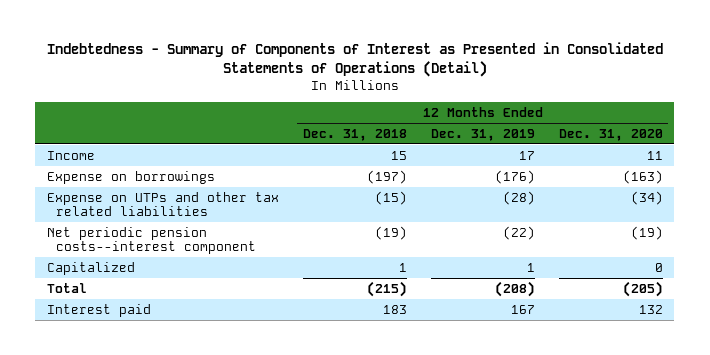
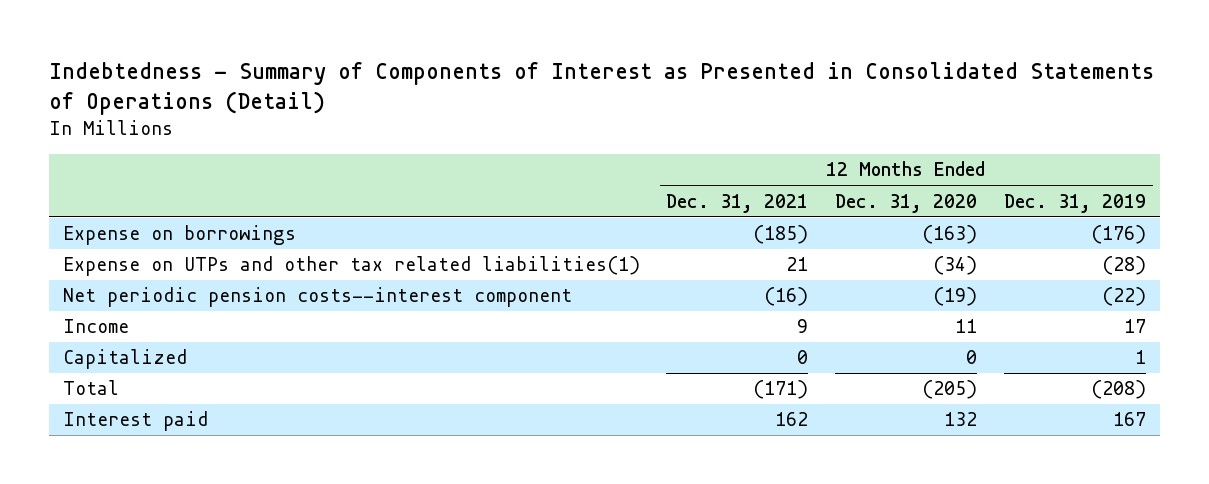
- | 12 Months Ended Dec. 31, 2018 | 12 Months Ended Dec. 31, 2019 | 12 Months Ended Dec. 31, 2020
+ | 12 Months Ended Dec. 31, 2021 | 12 Months Ended Dec. 31, 2020 | 12 Months Ended Dec. 31, 2019
- Expense on UTPs and other tax related liabilities | (15) | (28) | (34)
+ Expense on UTPs and other tax related liabilities(1) | 21 | (34) | (28)
moved down: Income | 9 | 11 | 17

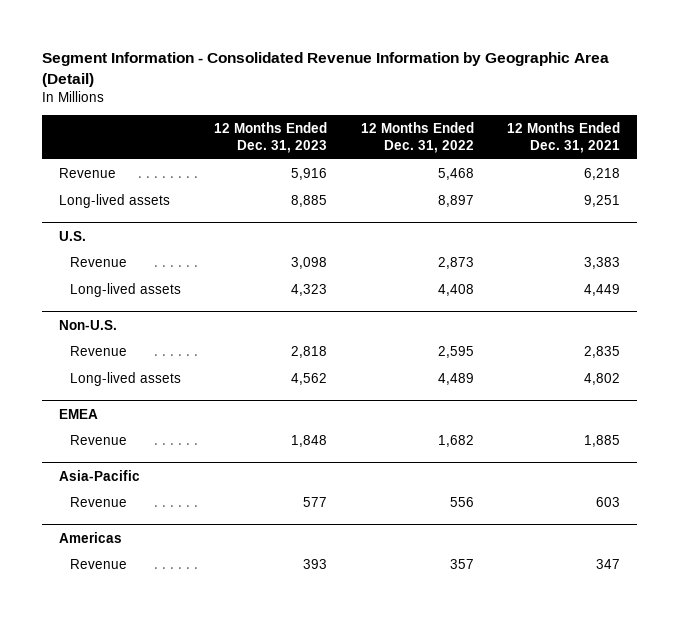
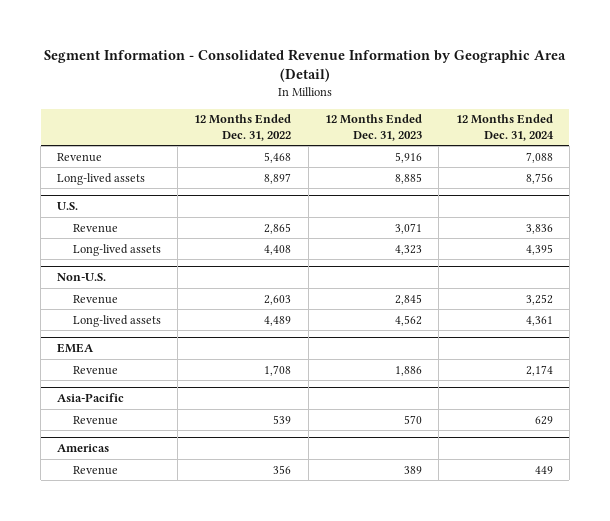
- | 12 Months Ended Dec. 31, 2023 | 12 Months Ended Dec. 31, 2022 | 12 Months Ended Dec. 31, 2021
+ | 12 Months Ended Dec. 31, 2022 | 12 Months Ended Dec. 31, 2023 | 12 Months Ended Dec. 31, 2024
@ U.S.
- Revenue | 3,098 | 2,873 | 3,383
+ Revenue | 2,865 | 3,071 | 3,836
@ Non-U.S.
- Revenue | 2,818 | 2,595 | 2,835
+ Revenue | 2,603 | 2,845 | 3,252
@ EMEA
- Revenue | 1,848 | 1,682 | 1,885
+ Revenue | 1,708 | 1,886 | 2,174
@ Asia-Pacific
- Revenue | 577 | 556 | 603
+ Revenue | 539 | 570 | 629
@ Americas
- Revenue | 393 | 357 | 347
+ Revenue | 356 | 389 | 449

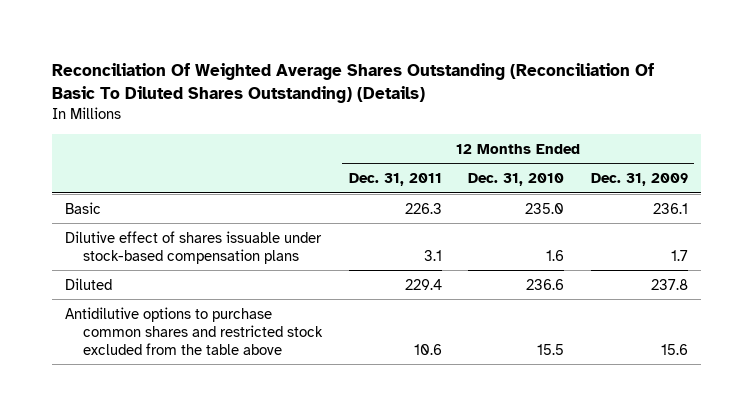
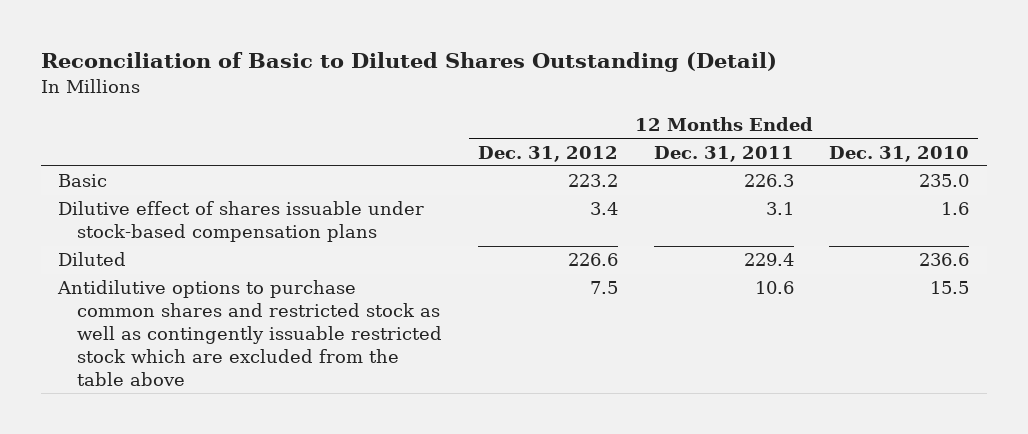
- Reconciliation Of Weighted Average Shares Outstanding (Reconciliation Of Basic To Diluted Shares Outstanding) (Details)
+ Reconciliation of Basic to Diluted Shares Outstanding (Detail)
- | 12 Months Ended Dec. 31, 2011 | 12 Months Ended Dec. 31, 2010 | 12 Months Ended Dec. 31, 2009
+ | 12 Months Ended Dec. 31, 2012 | 12 Months Ended Dec. 31, 2011 | 12 Months Ended Dec. 31, 2010
- Antidilutive options to purchase common shares and restricted stock excluded from the table above | 10.6 | 15.5 | 15.6
+ Antidilutive options to purchase common shares and restricted stock as well as contingently issuable restricted stock which are excluded from the table above | 7.5 | 10.6 | 15.5

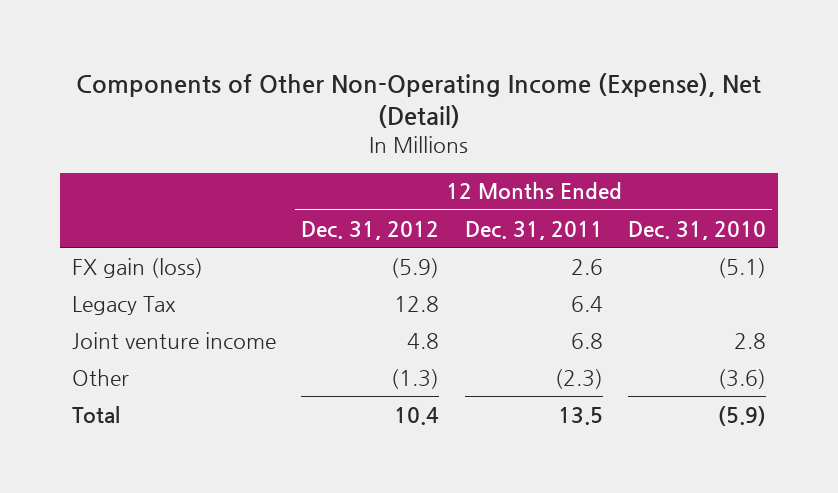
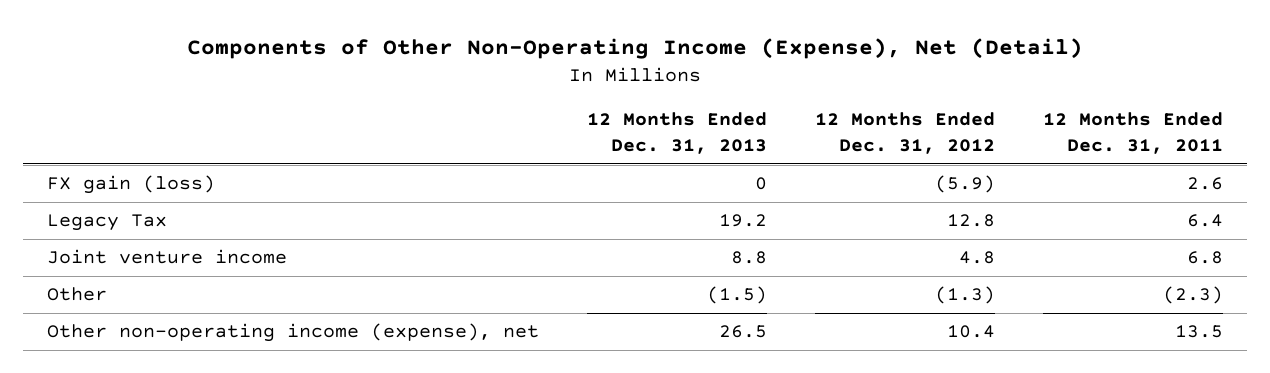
- | 12 Months Ended Dec. 31, 2012 | 12 Months Ended Dec. 31, 2011 | 12 Months Ended Dec. 31, 2010
+ | 12 Months Ended Dec. 31, 2013 | 12 Months Ended Dec. 31, 2012 | 12 Months Ended Dec. 31, 2011
- Total | 10.4 | 13.5 | (5.9)
+ Other non-operating income (expense), net | 26.5 | 10.4 | 13.5

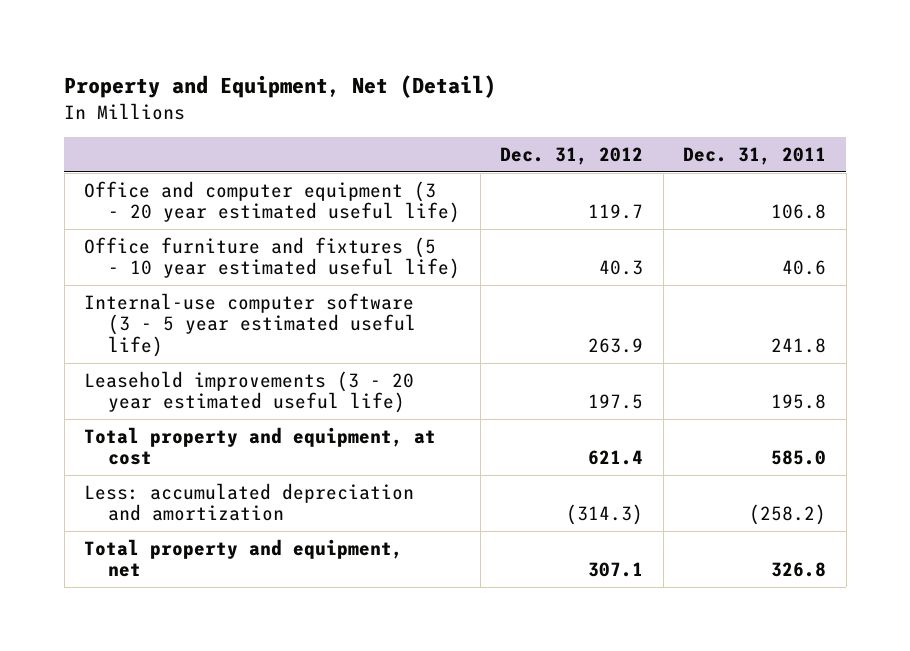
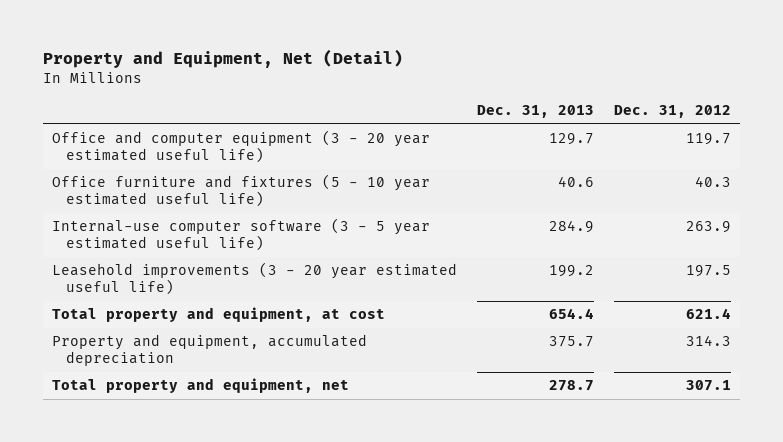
- | Dec. 31, 2012 | Dec. 31, 2011
+ | Dec. 31, 2013 | Dec. 31, 2012
- Less: accumulated depreciation and amortization | (314.3) | (258.2)
+ Property and equipment, accumulated depreciation | 375.7 | 314.3

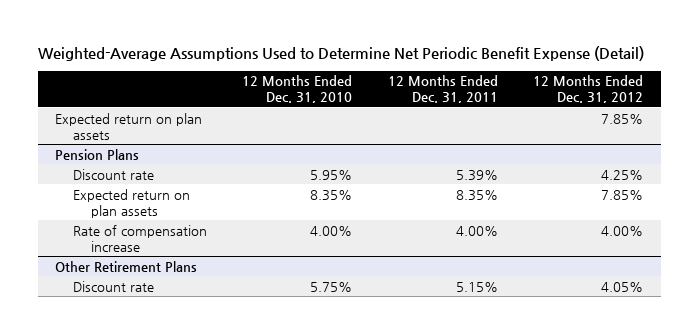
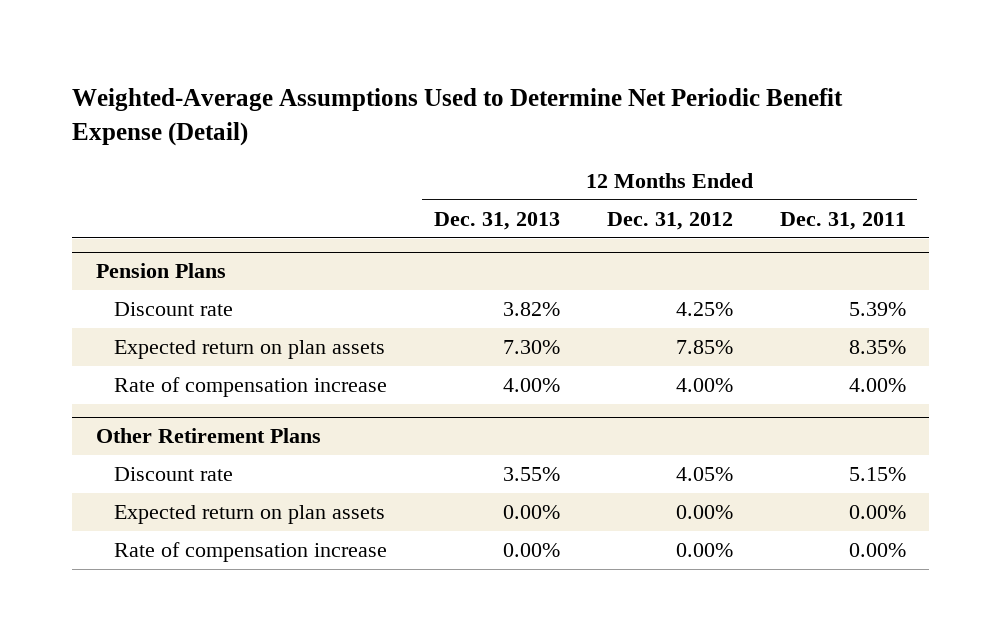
- | 12 Months Ended Dec. 31, 2010 | 12 Months Ended Dec. 31, 2011 | 12 Months Ended Dec. 31, 2012
+ | 12 Months Ended Dec. 31, 2013 | 12 Months Ended Dec. 31, 2012 | 12 Months Ended Dec. 31, 2011
- Expected return on plan assets | | | 7.85%
@ Other Retirement Plans
+ Expected return on plan assets | 0.00% | 0.00% | 0.00%
+ Rate of compensation increase | 0.00% | 0.00% | 0.00%

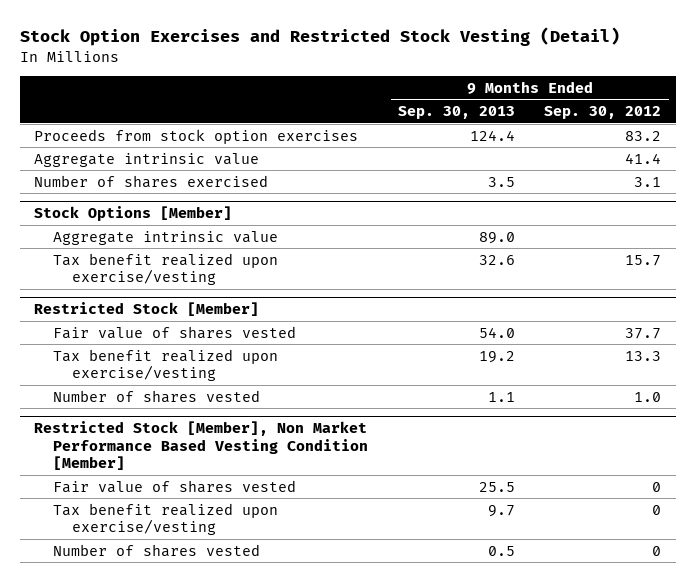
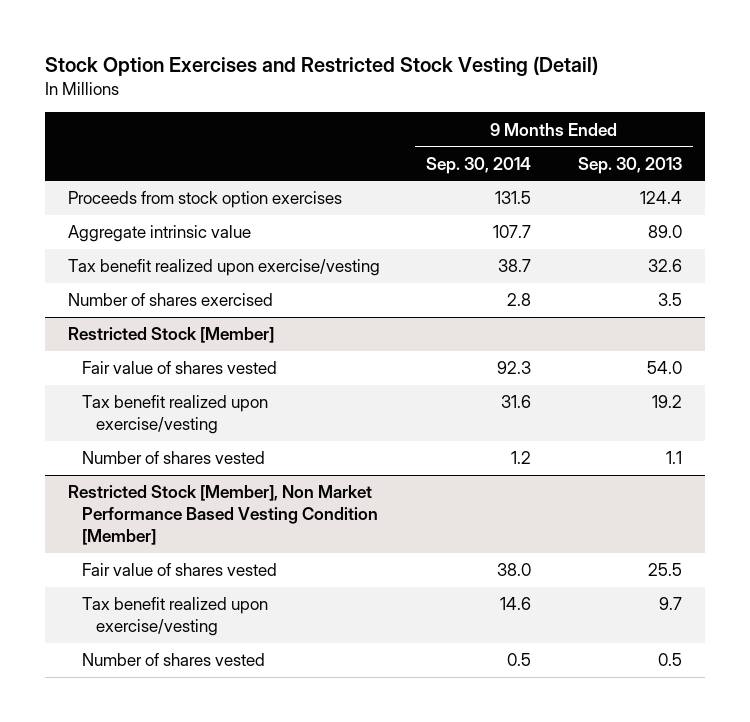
- | 9 Months Ended Sep. 30, 2013 | 9 Months Ended Sep. 30, 2012
+ | 9 Months Ended Sep. 30, 2014 | 9 Months Ended Sep. 30, 2013
- Aggregate intrinsic value | | 41.4
- Stock Options [Member]
moved down: Number of shares exercised | 2.8 | 3.5

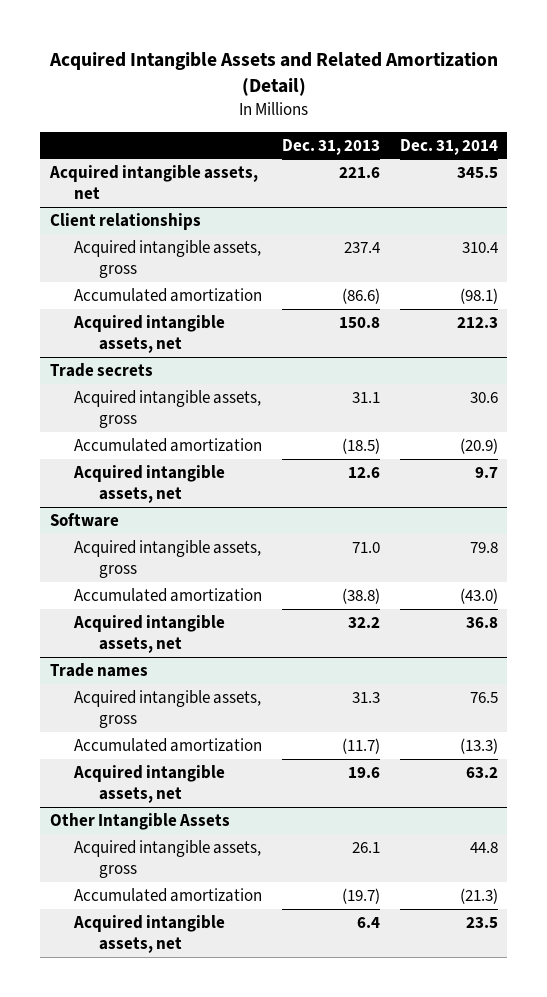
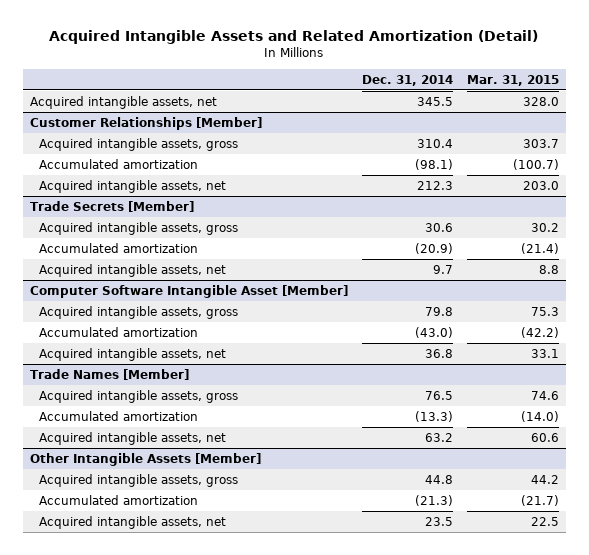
- | Dec. 31, 2013 | Dec. 31, 2014
+ | Dec. 31, 2014 | Mar. 31, 2015
- Client relationships
+ Customer Relationships [Member]
- Trade secrets
+ Trade Secrets [Member]
- Software
+ Computer Software Intangible Asset [Member]
- Trade names
+ Trade Names [Member]
- Other Intangible Assets
+ Other Intangible Assets [Member]

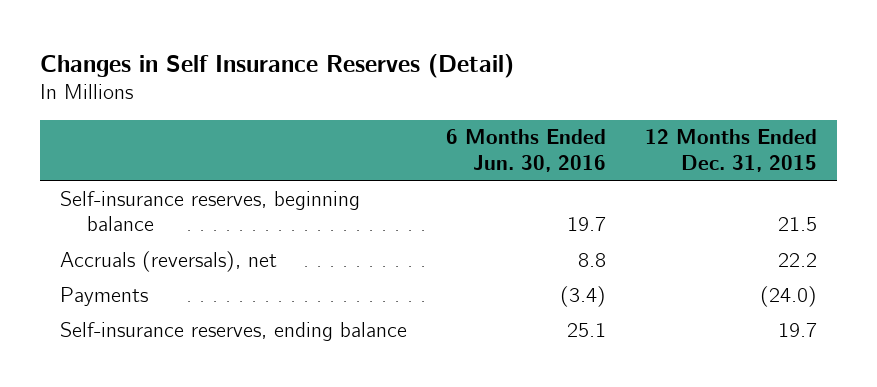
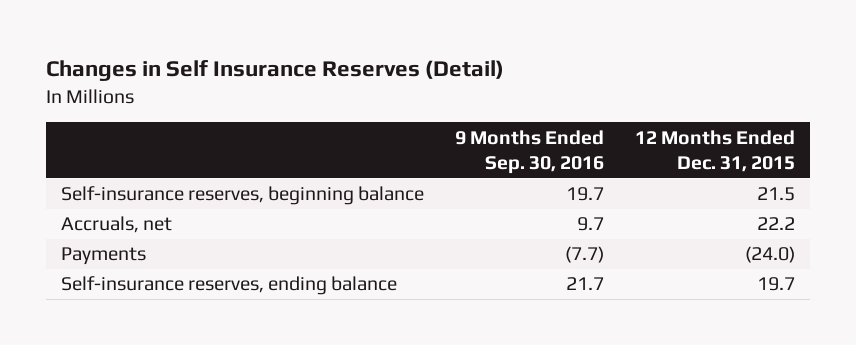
- | 6 Months Ended Jun. 30, 2016 | 12 Months Ended Dec. 31, 2015
+ | 9 Months Ended Sep. 30, 2016 | 12 Months Ended Dec. 31, 2015
- Accruals (reversals), net | 8.8 | 22.2
+ Accruals, net | 9.7 | 22.2

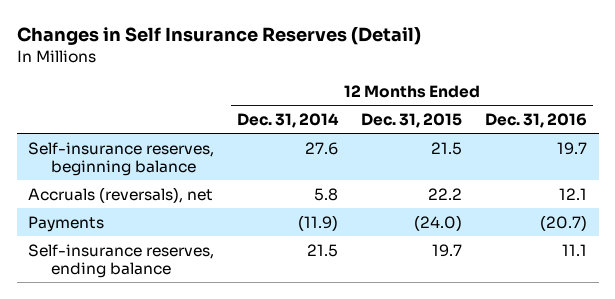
- | 9 Months Ended Sep. 30, 2016 | 12 Months Ended Dec. 31, 2015
+ | 12 Months Ended Dec. 31, 2014 | 12 Months Ended Dec. 31, 2015 | 12 Months Ended Dec. 31, 2016
- Accruals, net | 9.7 | 22.2
+ Accruals (reversals), net | 5.8 | 22.2 | 12.1

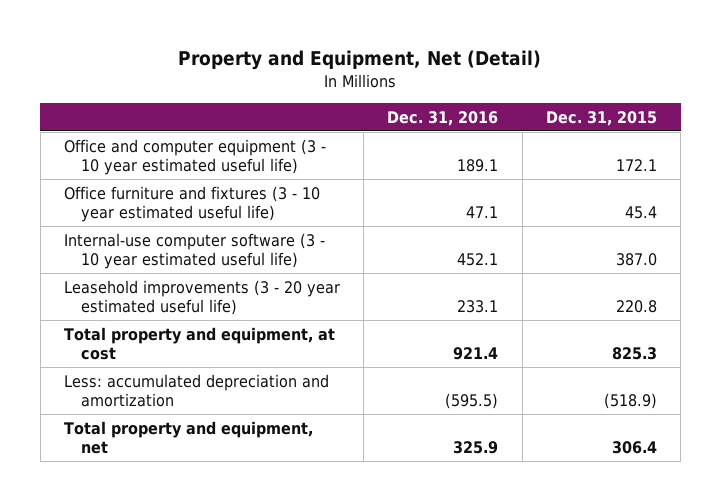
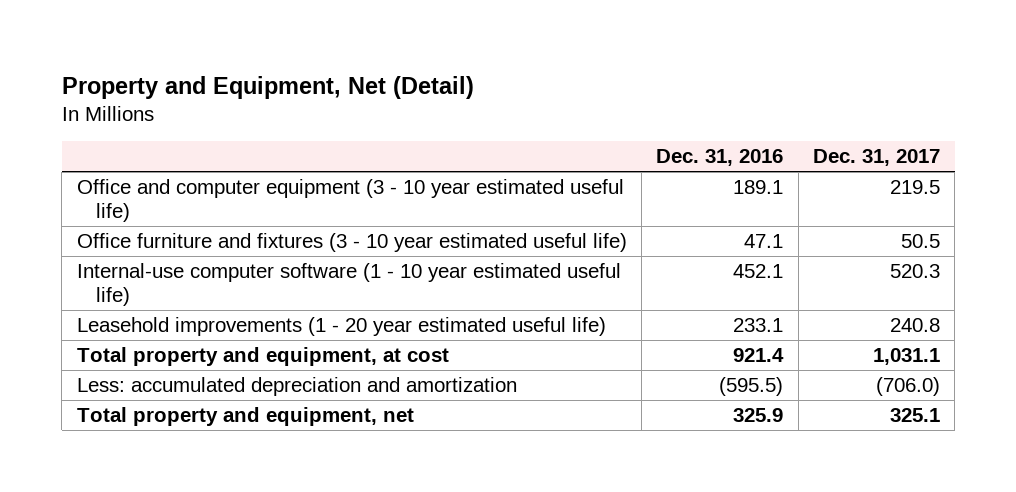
- | Dec. 31, 2016 | Dec. 31, 2015
+ | Dec. 31, 2016 | Dec. 31, 2017
- Internal-use computer software (3 - 10 year estimated useful life) | 452.1 | 387.0
- Leasehold improvements (3 - 20 year estimated useful life) | 233.1 | 220.8
+ Internal-use computer software (1 - 10 year estimated useful life) | 452.1 | 520.3
+ Leasehold improvements (1 - 20 year estimated useful life) | 233.1 | 240.8

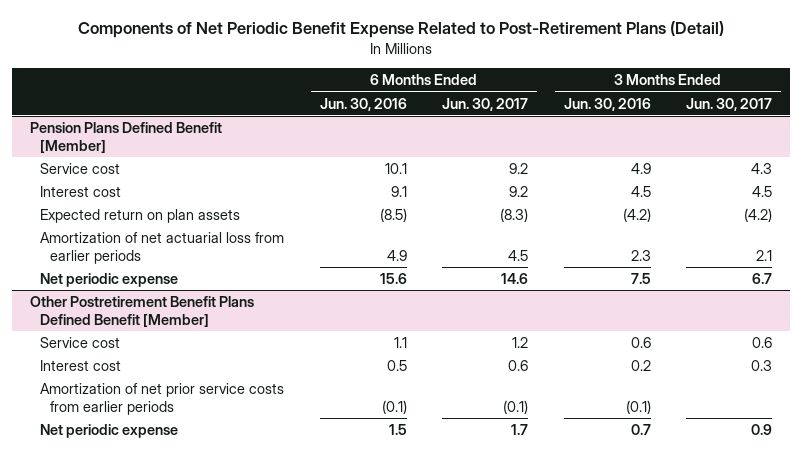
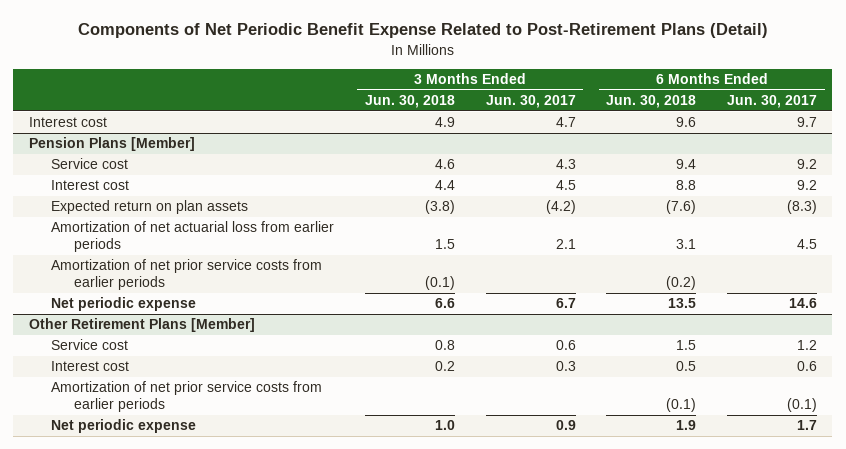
- | 6 Months Ended Jun. 30, 2016 | 6 Months Ended Jun. 30, 2017 | 3 Months Ended Jun. 30, 2016 | 3 Months Ended Jun. 30, 2017
+ | 3 Months Ended Jun. 30, 2018 | 3 Months Ended Jun. 30, 2017 | 6 Months Ended Jun. 30, 2018 | 6 Months Ended Jun. 30, 2017
- Pension Plans Defined Benefit [Member]
+ Interest cost | 4.9 | 4.7 | 9.6 | 9.7
+ Pension Plans [Member]
+ Amortization of net prior service costs from earlier periods | (0.1) | | (0.2) |
- Other Postretirement Benefit Plans Defined Benefit [Member]
+ Other Retirement Plans [Member]

